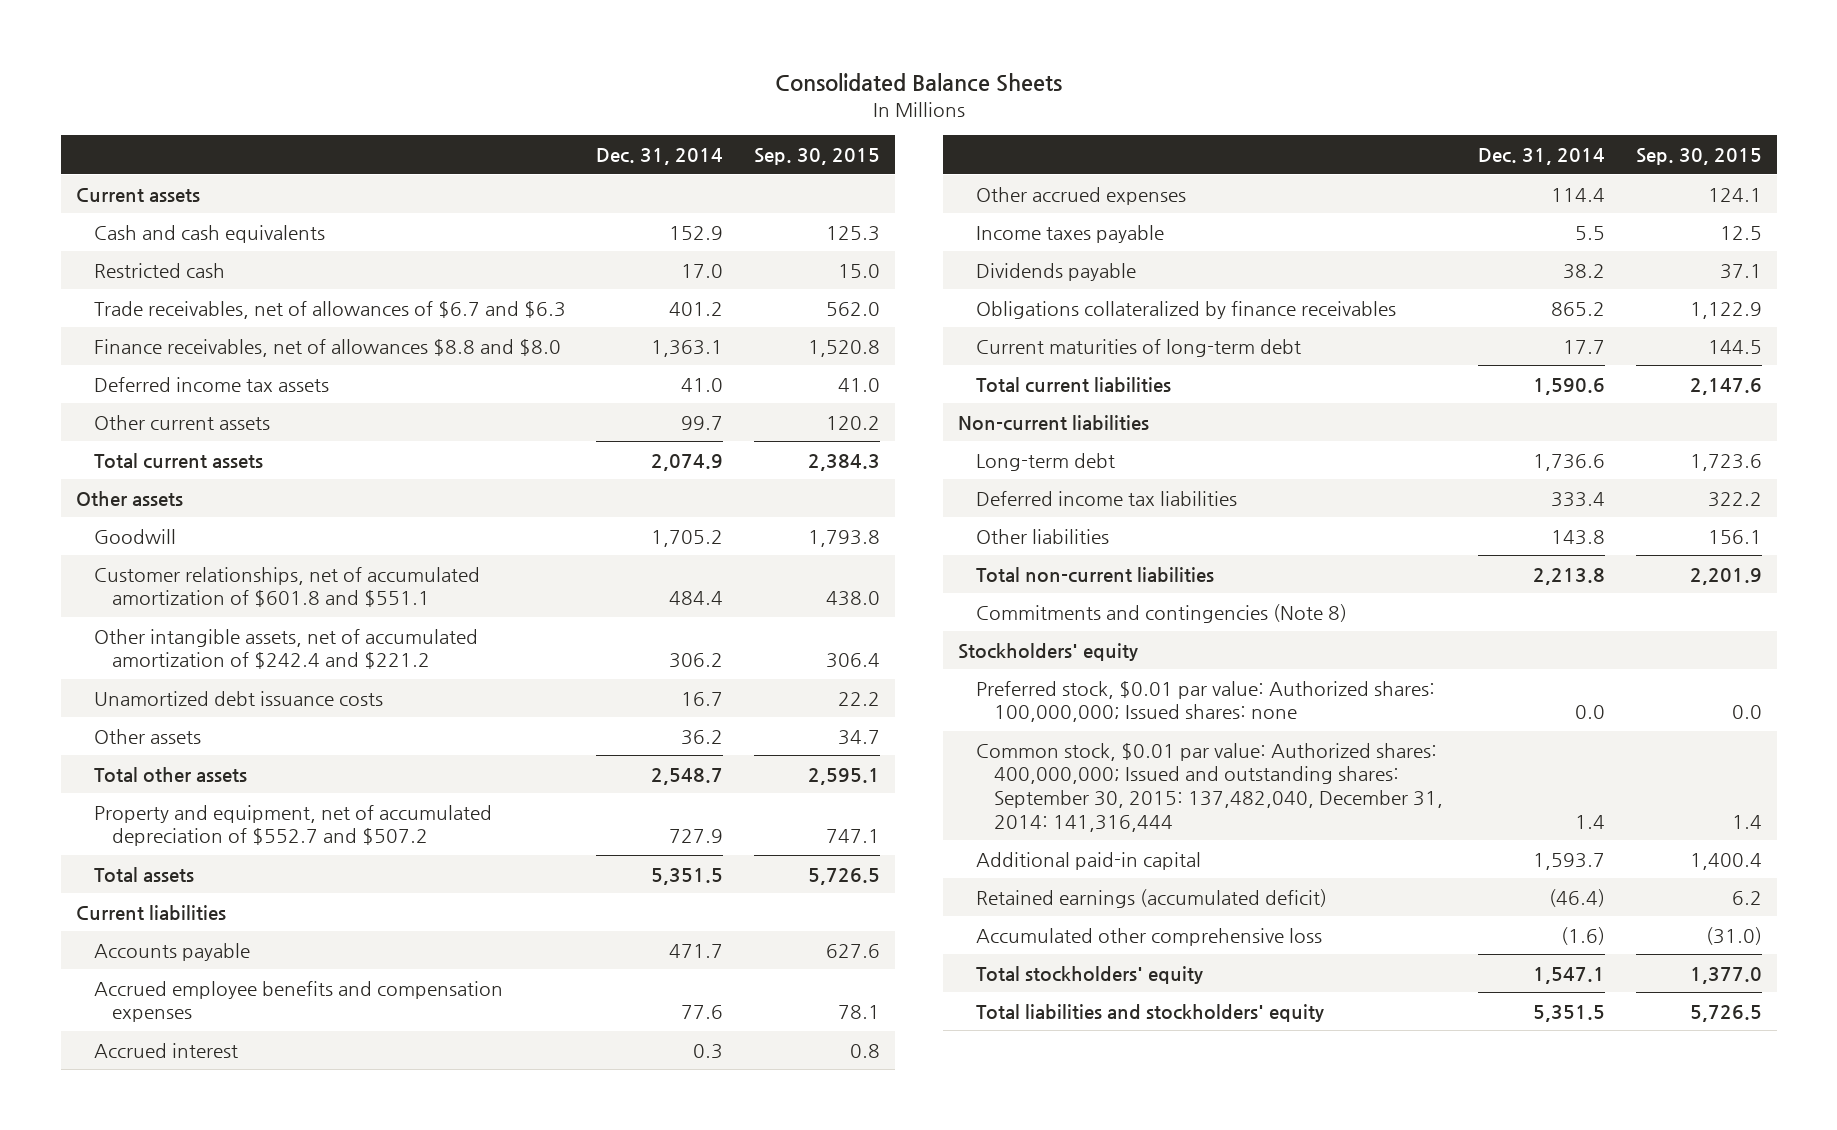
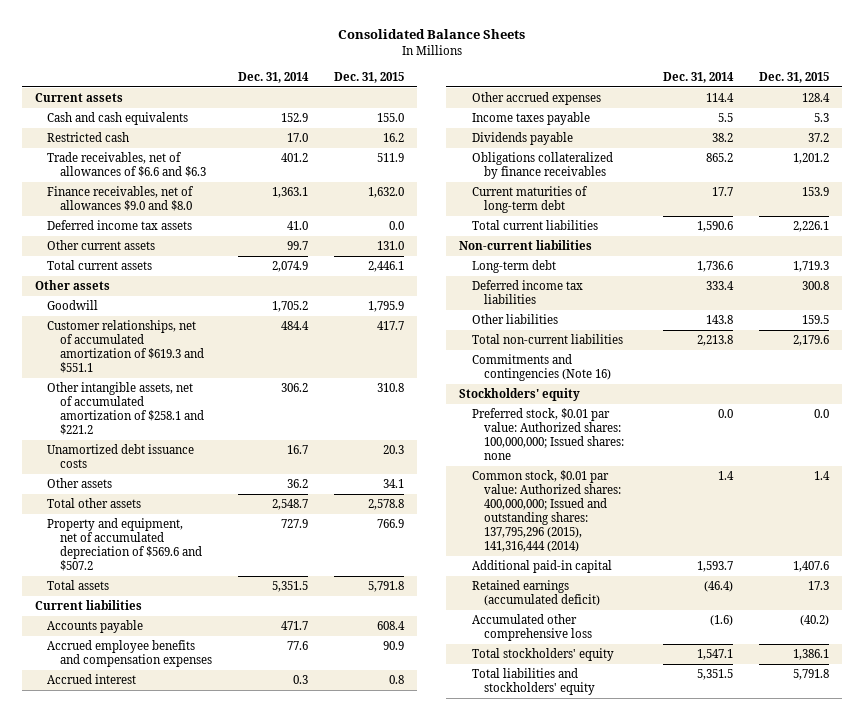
- | Dec. 31, 2014 | Sep. 30, 2015
+ | Dec. 31, 2014 | Dec. 31, 2015
- Trade receivables, net of allowances of $6.7 and $6.3 | 401.2 | 562.0
- Finance receivables, net of allowances $8.8 and $8.0 | 1,363.1 | 1,520.8
+ Trade receivables, net of allowances of $6.6 and $6.3 | 401.2 | 511.9
+ Finance receivables, net of allowances $9.0 and $8.0 | 1,363.1 | 1,632.0
- Customer relationships, net of accumulated amortization of $601.8 and $551.1 | 484.4 | 438.0
- Other intangible assets, net of accumulated amortization of $242.4 and $221.2 | 306.2 | 306.4
+ Customer relationships, net of accumulated amortization of $619.3 and $551.1 | 484.4 | 417.7
+ Other intangible assets, net of accumulated amortization of $258.1 and $221.2 | 306.2 | 310.8
- Property and equipment, net of accumulated depreciation of $552.7 and $507.2 | 727.9 | 747.1
+ Property and equipment, net of accumulated depreciation of $569.6 and $507.2 | 727.9 | 766.9
- Commitments and contingencies (Note 8)
+ Commitments and contingencies (Note 16)
- Common stock, $0.01 par value: Authorized shares: 400,000,000; Issued and outstanding shares: September 30, 2015: 137,482,040, December 31, 2014: 141,316,444 | 1.4 | 1.4
+ Common stock, $0.01 par value: Authorized shares: 400,000,000; Issued and outstanding shares: 137,795,296 (2015), 141,316,444 (2014) | 1.4 | 1.4

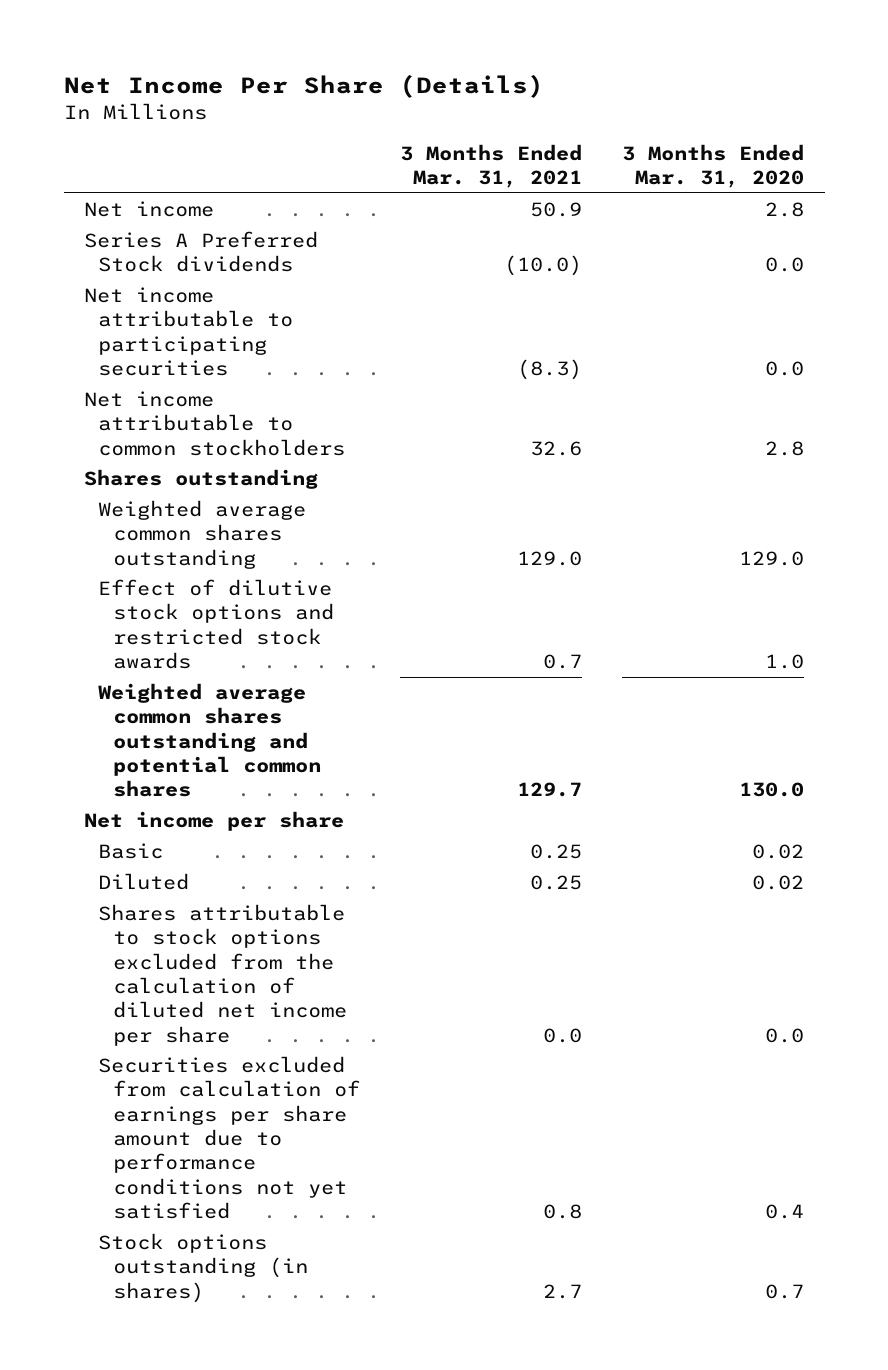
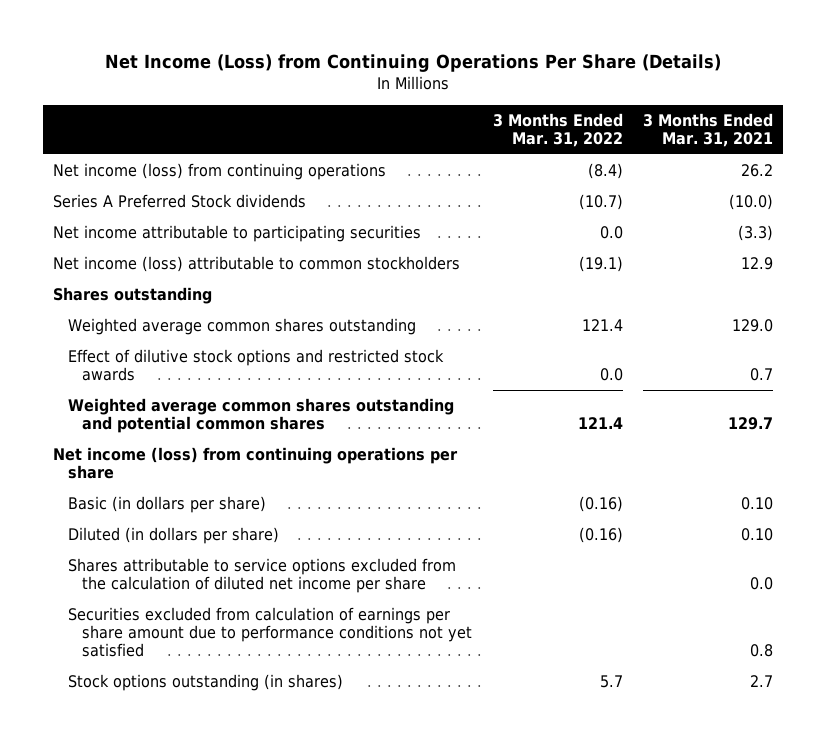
- Net Income Per Share (Details)
+ Net Income (Loss) from Continuing Operations Per Share (Details)
- | 3 Months Ended Mar. 31, 2021 | 3 Months Ended Mar. 31, 2020
+ | 3 Months Ended Mar. 31, 2022 | 3 Months Ended Mar. 31, 2021
- Net income | 50.9 | 2.8
+ Net income (loss) from continuing operations | (8.4) | 26.2
- Net income attributable to participating securities | (8.3) | 0.0
- Net income attributable to common stockholders | 32.6 | 2.8
+ Net income attributable to participating securities | 0.0 | (3.3)
+ Net income (loss) attributable to common stockholders | (19.1) | 12.9
- Net income per share
- Basic | 0.25 | 0.02
- Diluted | 0.25 | 0.02
- Shares attributable to stock options excluded from the calculation of diluted net income per share | 0.0 | 0.0
+ Net income (loss) from continuing operations per share
+ Basic (in dollars per share) | (0.16) | 0.10
+ Diluted (in dollars per share) | (0.16) | 0.10
+ Shares attributable to service options excluded from the calculation of diluted net income per share | | 0.0

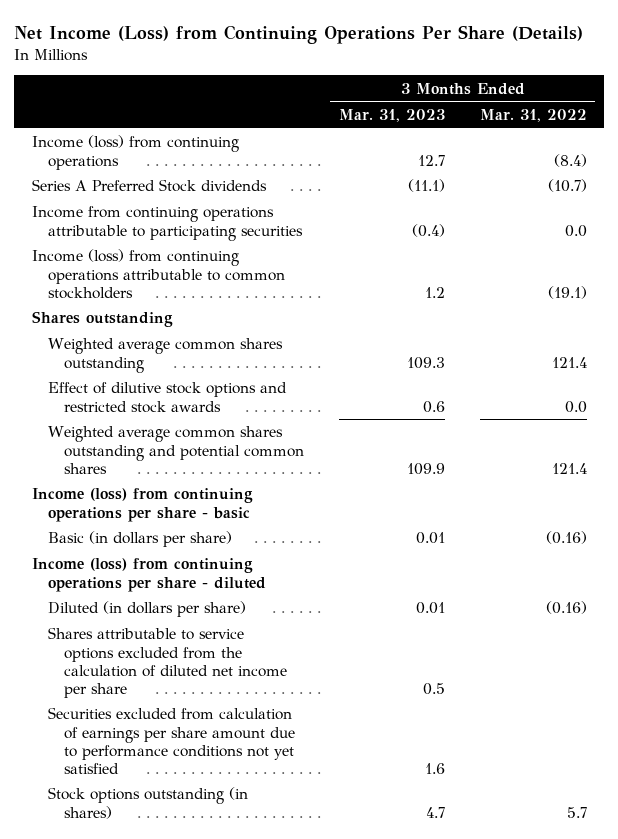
- | 3 Months Ended Mar. 31, 2022 | 3 Months Ended Mar. 31, 2021
+ | 3 Months Ended Mar. 31, 2023 | 3 Months Ended Mar. 31, 2022
- Net income (loss) from continuing operations | (8.4) | 26.2
+ Income (loss) from continuing operations | 12.7 | (8.4)
- Net income attributable to participating securities | 0.0 | (3.3)
- Net income (loss) attributable to common stockholders | (19.1) | 12.9
+ Income from continuing operations attributable to participating securities | (0.4) | 0.0
+ Income (loss) from continuing operations attributable to common stockholders | 1.2 | (19.1)
- Net income (loss) from continuing operations per share
+ Income (loss) from continuing operations per share - basic
+ Income (loss) from continuing operations per share - diluted

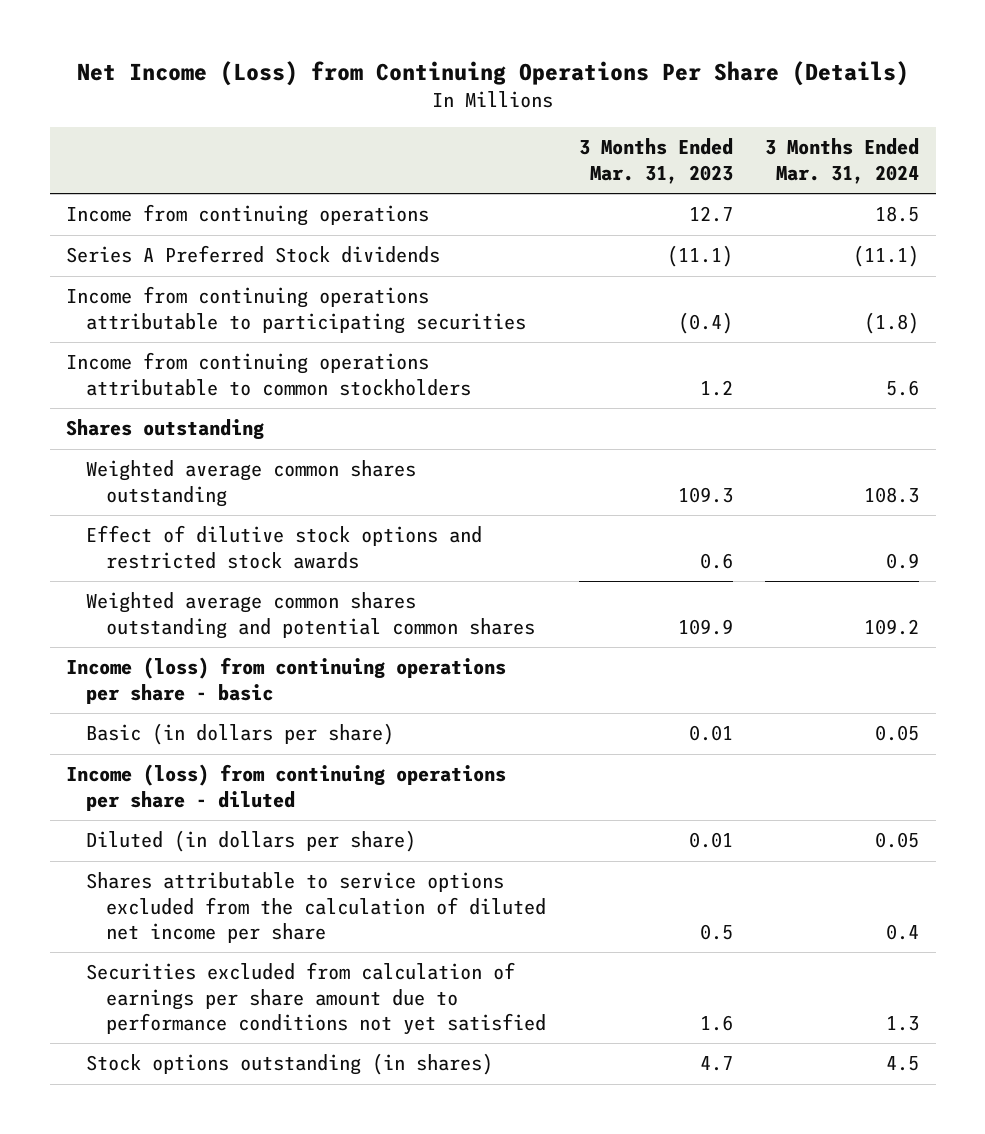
- | 3 Months Ended Mar. 31, 2023 | 3 Months Ended Mar. 31, 2022
+ | 3 Months Ended Mar. 31, 2023 | 3 Months Ended Mar. 31, 2024
- Income (loss) from continuing operations | 12.7 | (8.4)
+ Income from continuing operations | 12.7 | 18.5
- Income (loss) from continuing operations attributable to common stockholders | 1.2 | (19.1)
+ Income from continuing operations attributable to common stockholders | 1.2 | 5.6

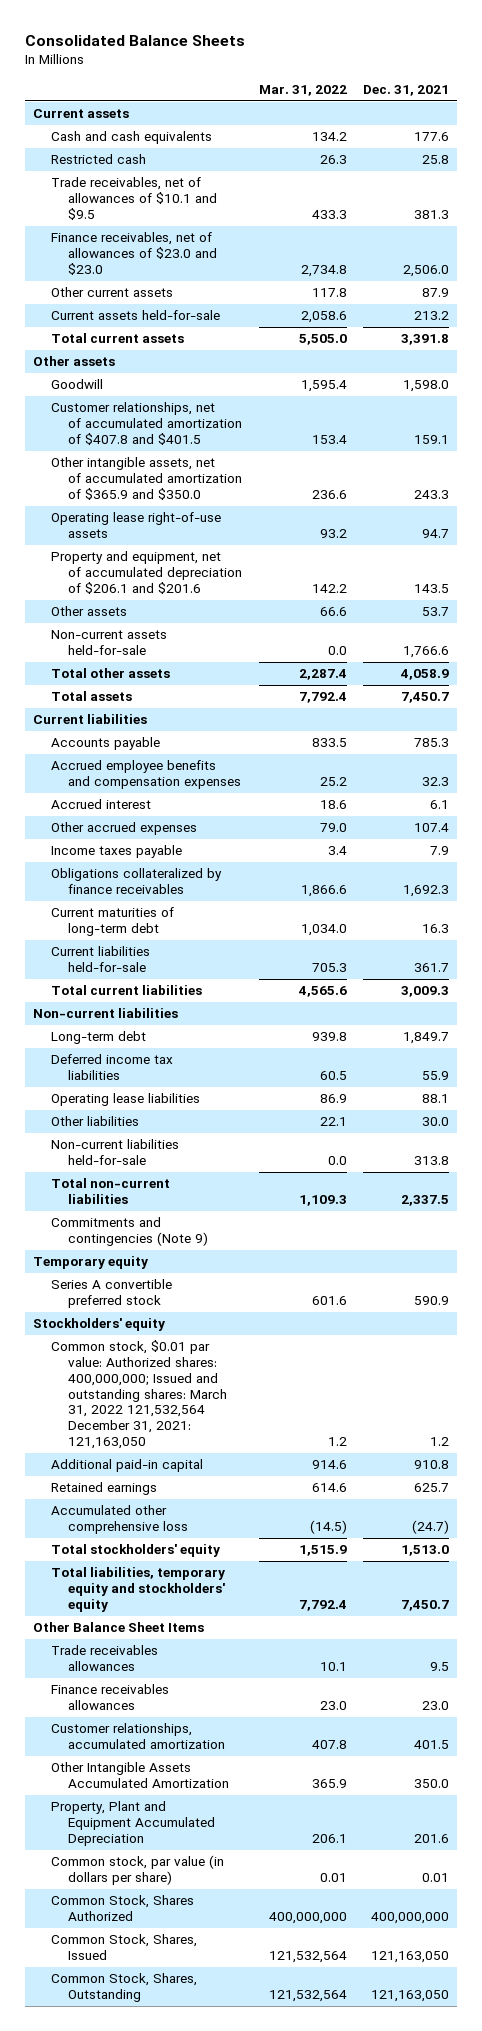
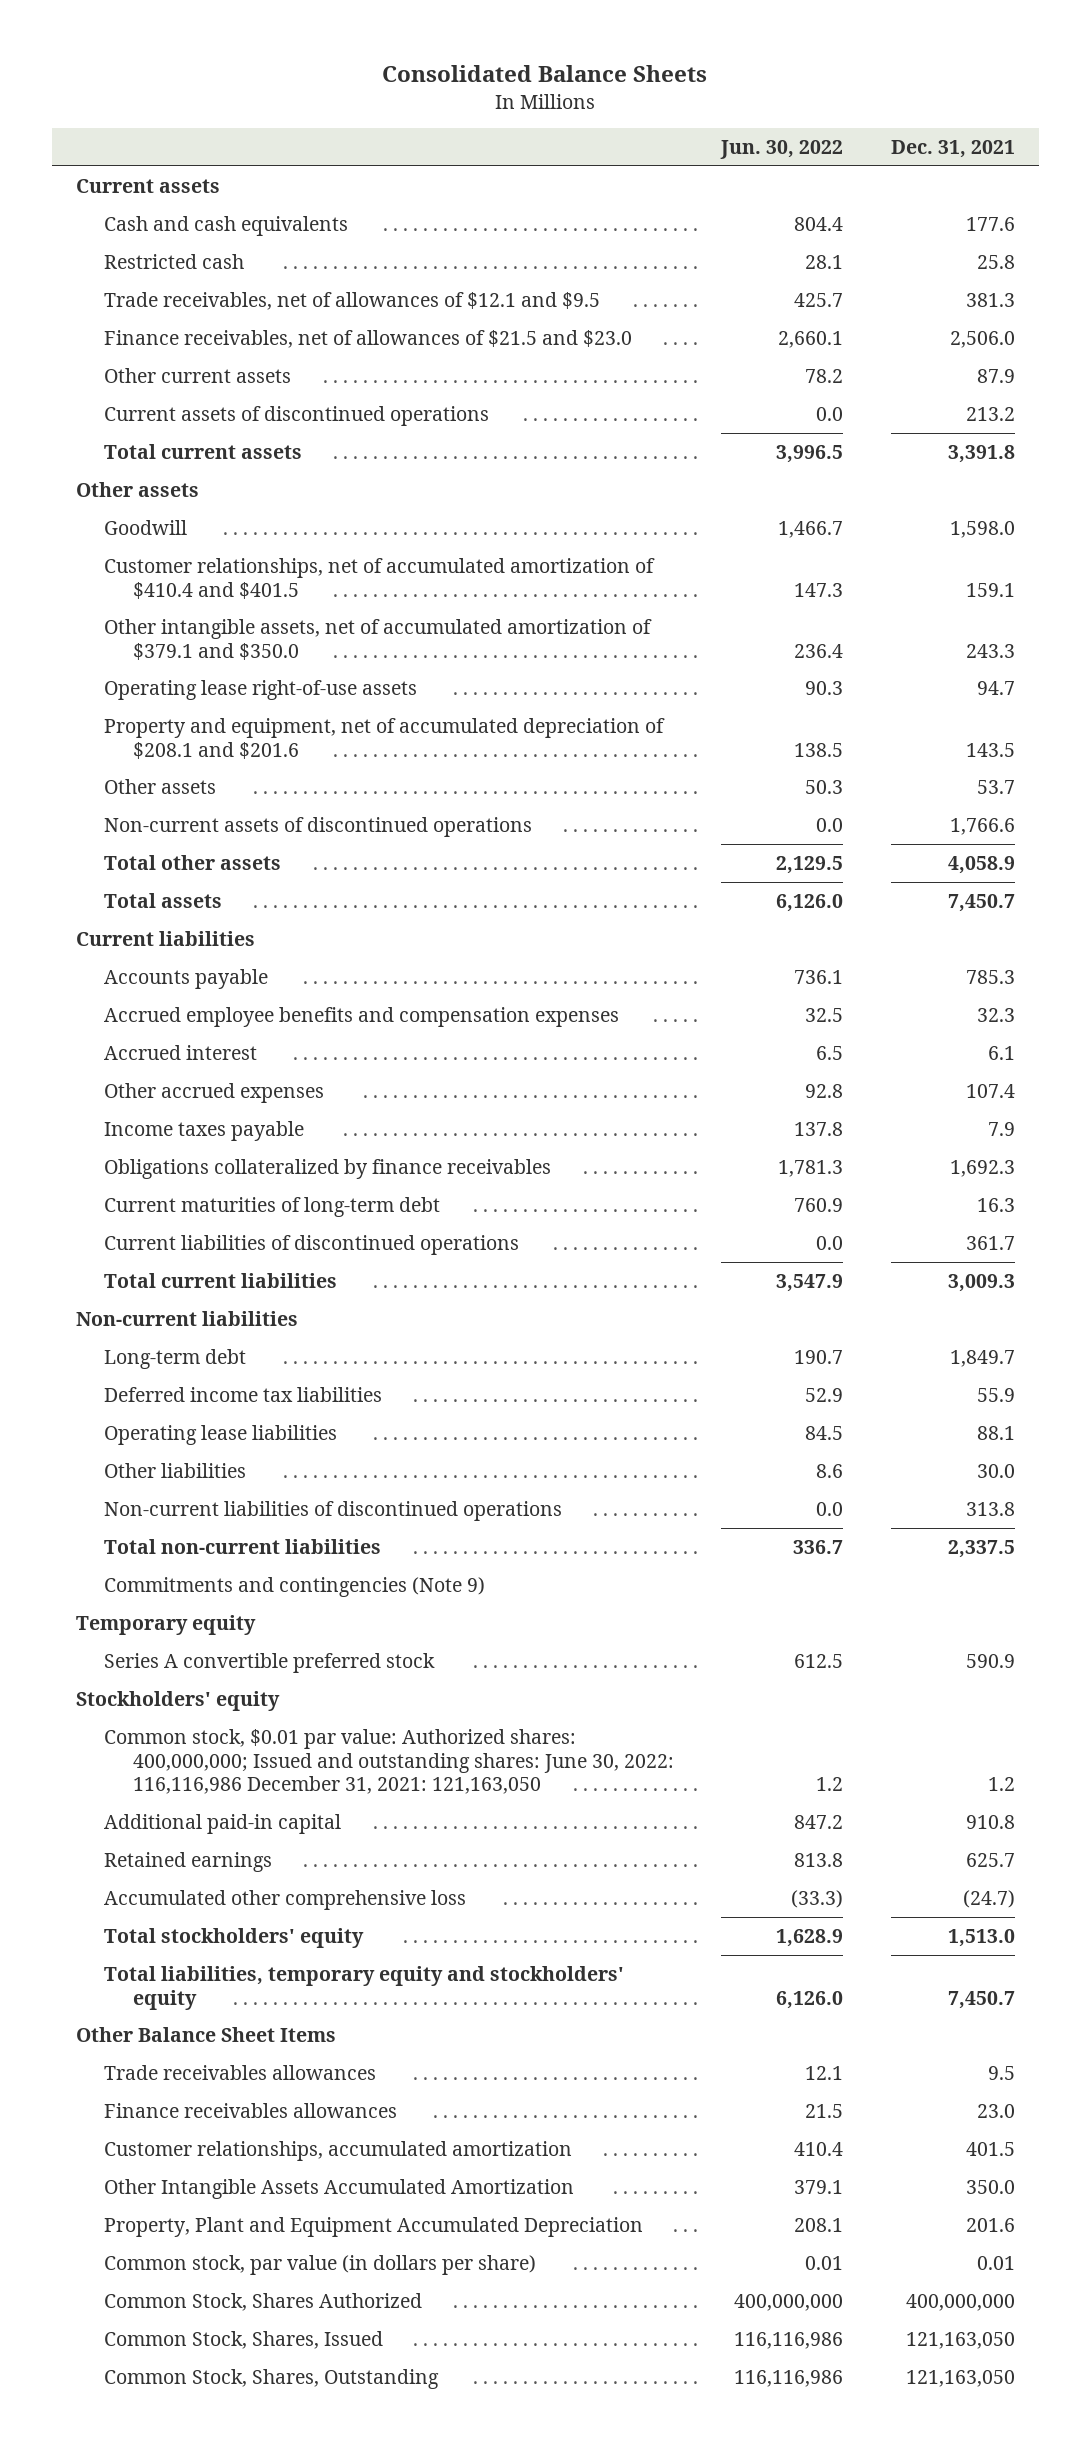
- | Mar. 31, 2022 | Dec. 31, 2021
+ | Jun. 30, 2022 | Dec. 31, 2021
- Trade receivables, net of allowances of $10.1 and $9.5 | 433.3 | 381.3
- Finance receivables, net of allowances of $23.0 and $23.0 | 2,734.8 | 2,506.0
+ Trade receivables, net of allowances of $12.1 and $9.5 | 425.7 | 381.3
+ Finance receivables, net of allowances of $21.5 and $23.0 | 2,660.1 | 2,506.0
- Current assets held-for-sale | 2,058.6 | 213.2
+ Current assets of discontinued operations | 0.0 | 213.2
- Customer relationships, net of accumulated amortization of $407.8 and $401.5 | 153.4 | 159.1
- Other intangible assets, net of accumulated amortization of $365.9 and $350.0 | 236.6 | 243.3
+ Customer relationships, net of accumulated amortization of $410.4 and $401.5 | 147.3 | 159.1
+ Other intangible assets, net of accumulated amortization of $379.1 and $350.0 | 236.4 | 243.3
- Property and equipment, net of accumulated depreciation of $206.1 and $201.6 | 142.2 | 143.5
+ Property and equipment, net of accumulated depreciation of $208.1 and $201.6 | 138.5 | 143.5
- Non-current assets held-for-sale | 0.0 | 1,766.6
+ Non-current assets of discontinued operations | 0.0 | 1,766.6
- Current liabilities held-for-sale | 705.3 | 361.7
+ Current liabilities of discontinued operations | 0.0 | 361.7
- Non-current liabilities held-for-sale | 0.0 | 313.8
+ Non-current liabilities of discontinued operations | 0.0 | 313.8
- Common stock, $0.01 par value: Authorized shares: 400,000,000; Issued and outstanding shares: March 31, 2022 121,532,564 December 31, 2021: 121,163,050 | 1.2 | 1.2
+ Common stock, $0.01 par value: Authorized shares: 400,000,000; Issued and outstanding shares: June 30, 2022: 116,116,986 December 31, 2021: 121,163,050 | 1.2 | 1.2

